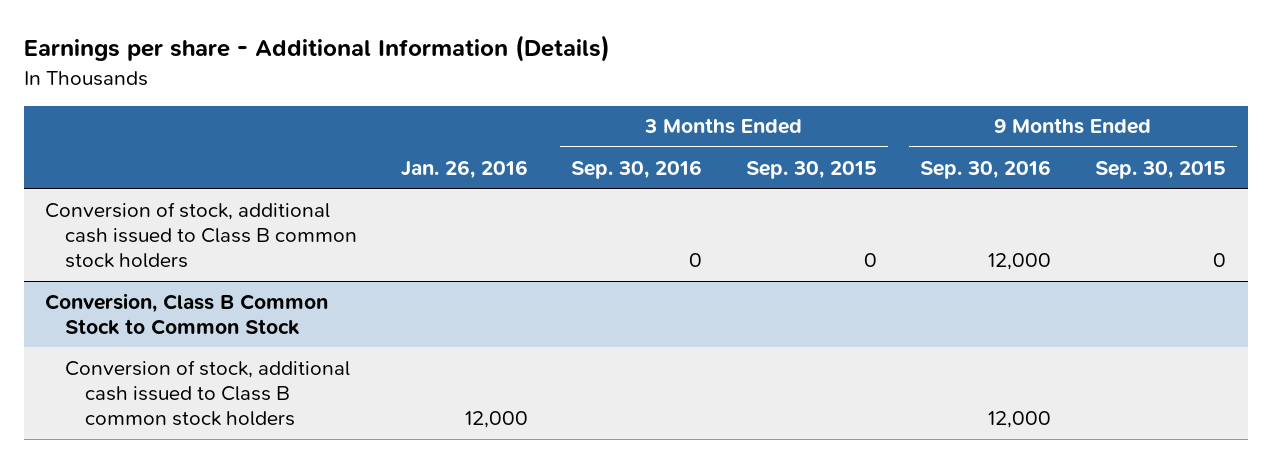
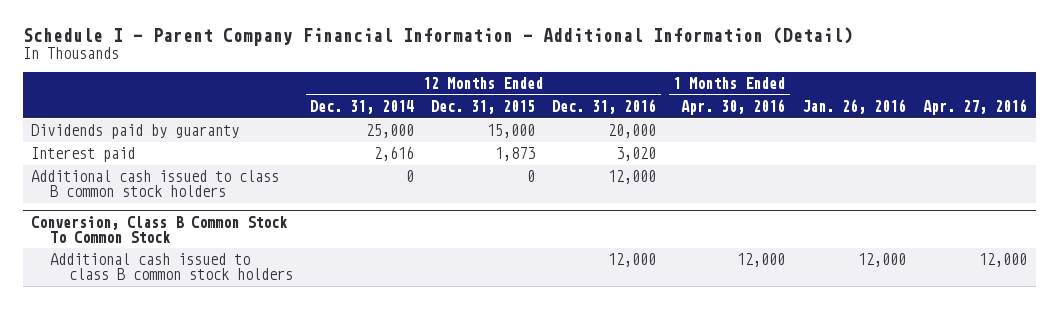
- Earnings per share - Additional Information (Details)
+ Schedule I - Parent Company Financial Information - Additional Information (Detail)
- | Jan. 26, 2016 | 3 Months Ended Sep. 30, 2016 | 3 Months Ended Sep. 30, 2015 | 9 Months Ended Sep. 30, 2016 | 9 Months Ended Sep. 30, 2015
+ | 12 Months Ended Dec. 31, 2014 | 12 Months Ended Dec. 31, 2015 | 12 Months Ended Dec. 31, 2016 | 1 Months Ended Apr. 30, 2016 | Jan. 26, 2016 | Apr. 27, 2016
- Conversion of stock, additional cash issued to Class B common stock holders | | 0 | 0 | 12,000 | 0
- Conversion, Class B Common Stock to Common Stock
- Conversion of stock, additional cash issued to Class B common stock holders | 12,000 | | | 12,000 |
+ Dividends paid by guaranty | 25,000 | 15,000 | 20,000 | | |
+ Interest paid | 2,616 | 1,873 | 3,020 | | |
+ Additional cash issued to class B common stock holders | 0 | 0 | 12,000 | | |
+ Conversion, Class B Common Stock To Common Stock
+ Additional cash issued to class B common stock holders | | | 12,000 | 12,000 | 12,000 | 12,000

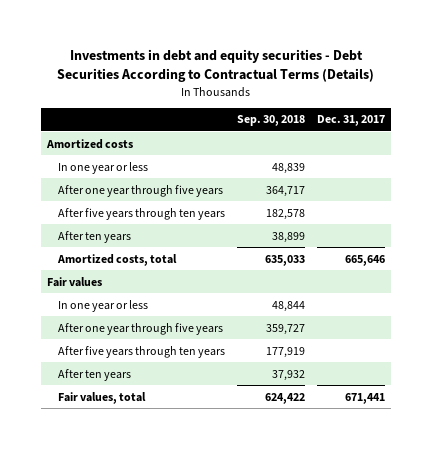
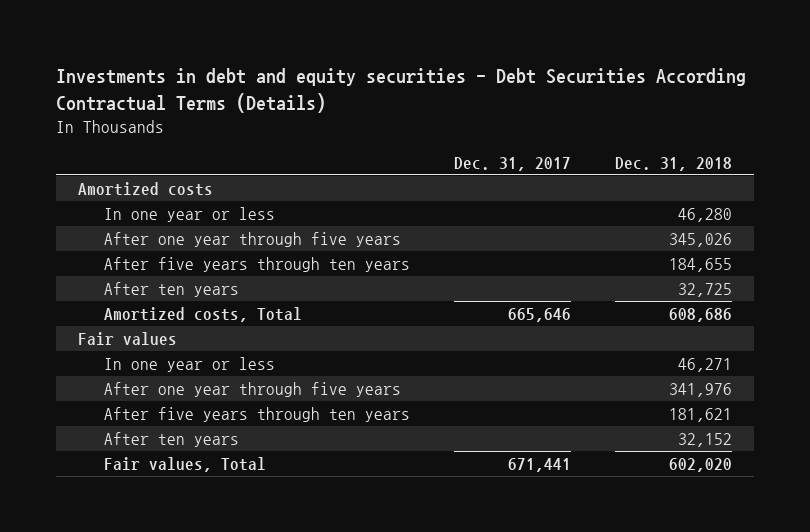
- Investments in debt and equity securities - Debt Securities According to Contractual Terms (Details)
+ Investments in debt and equity securities - Debt Securities According Contractual Terms (Details)
- | Sep. 30, 2018 | Dec. 31, 2017
+ | Dec. 31, 2017 | Dec. 31, 2018
- Amortized costs, total | 635,033 | 665,646
+ Amortized costs, Total | 665,646 | 608,686
- Fair values, total | 624,422 | 671,441
+ Fair values, Total | 671,441 | 602,020

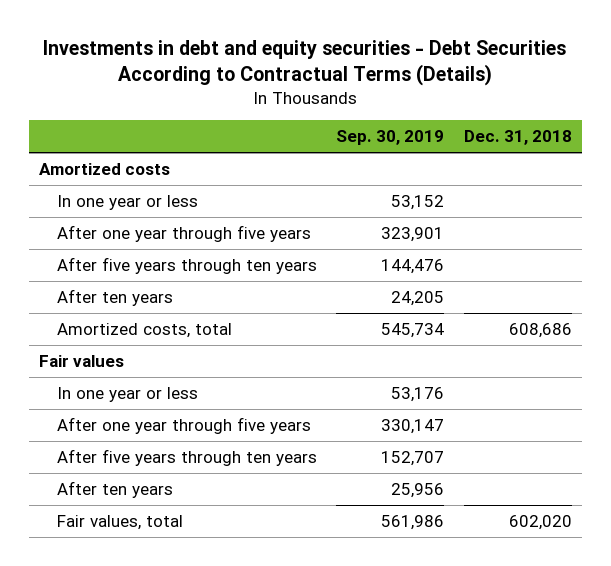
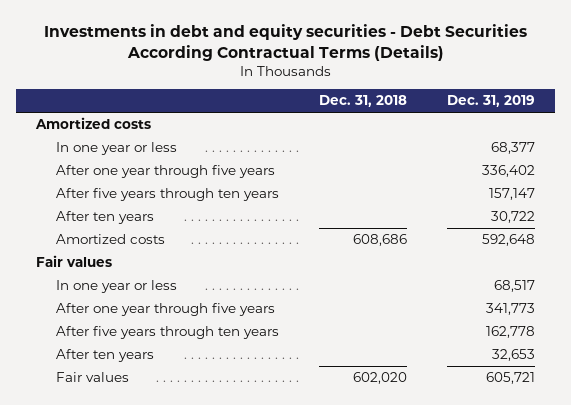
- Investments in debt and equity securities - Debt Securities According to Contractual Terms (Details)
+ Investments in debt and equity securities - Debt Securities According Contractual Terms (Details)
- | Sep. 30, 2019 | Dec. 31, 2018
+ | Dec. 31, 2018 | Dec. 31, 2019
- Amortized costs, total | 545,734 | 608,686
+ Amortized costs | 608,686 | 592,648
- Fair values, total | 561,986 | 602,020
+ Fair values | 602,020 | 605,721

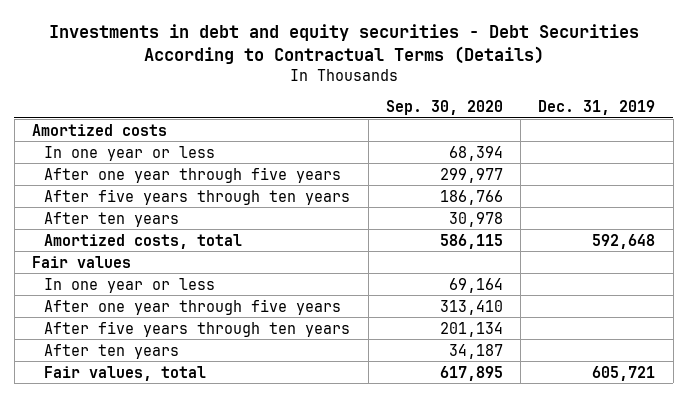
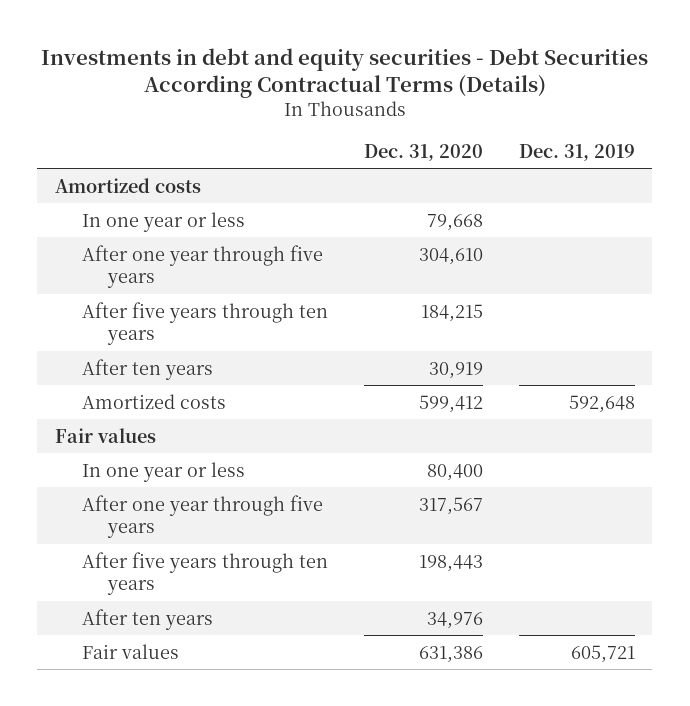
- Investments in debt and equity securities - Debt Securities According to Contractual Terms (Details)
+ Investments in debt and equity securities - Debt Securities According Contractual Terms (Details)
- | Sep. 30, 2020 | Dec. 31, 2019
+ | Dec. 31, 2020 | Dec. 31, 2019
- Amortized costs, total | 586,115 | 592,648
+ Amortized costs | 599,412 | 592,648
- Fair values, total | 617,895 | 605,721
+ Fair values | 631,386 | 605,721

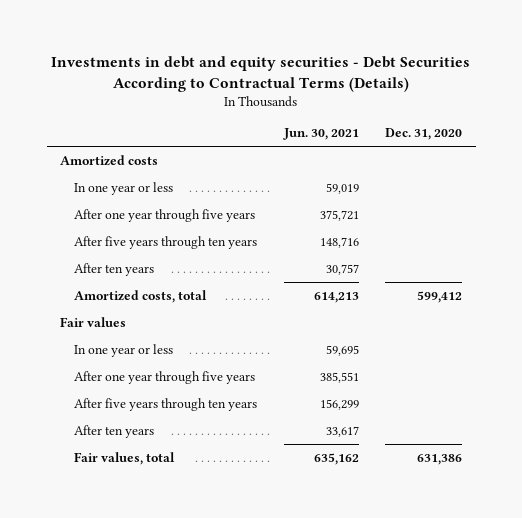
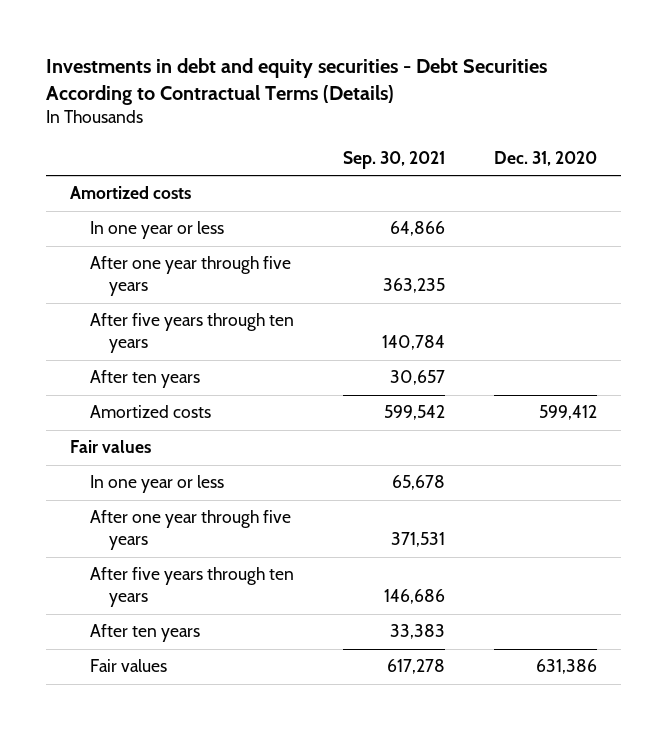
- | Jun. 30, 2021 | Dec. 31, 2020
+ | Sep. 30, 2021 | Dec. 31, 2020
- Amortized costs, total | 614,213 | 599,412
+ Amortized costs | 599,542 | 599,412
- Fair values, total | 635,162 | 631,386
+ Fair values | 617,278 | 631,386

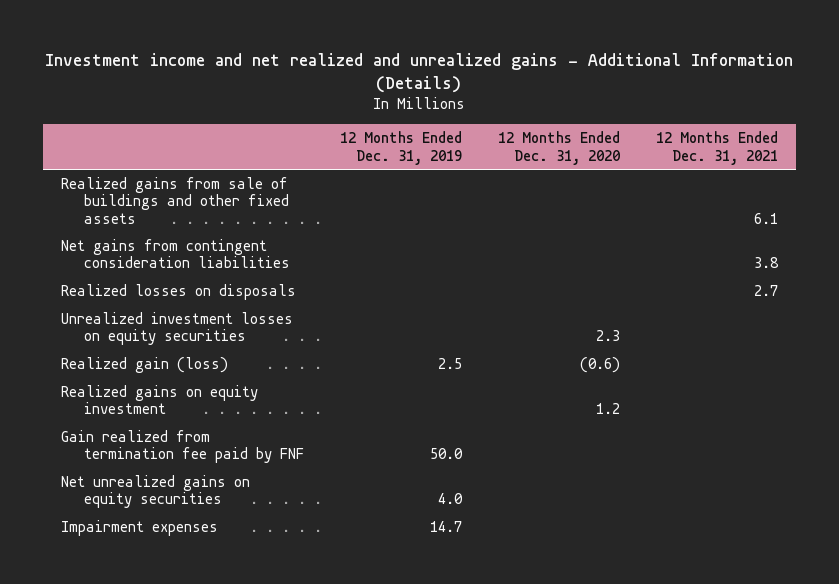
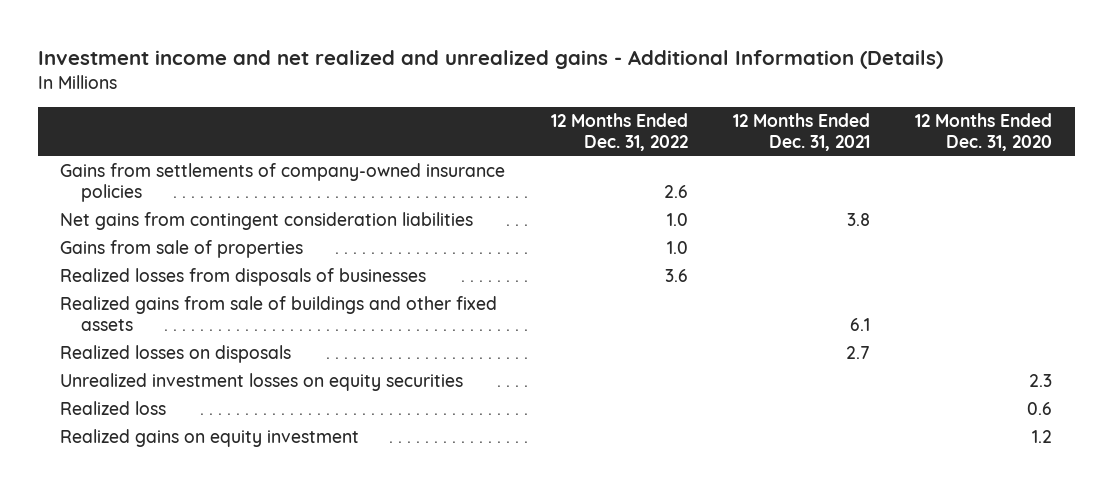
- | 12 Months Ended Dec. 31, 2019 | 12 Months Ended Dec. 31, 2020 | 12 Months Ended Dec. 31, 2021
+ | 12 Months Ended Dec. 31, 2022 | 12 Months Ended Dec. 31, 2021 | 12 Months Ended Dec. 31, 2020
+ Gains from settlements of company-owned insurance policies | 2.6 | |
+ Gains from sale of properties | 1.0 | |
+ Realized losses from disposals of businesses | 3.6 | |
moved down: Realized gains from sale of buildings and other fixed assets | | 6.1 |
- Realized gain (loss) | 2.5 | (0.6) |
+ Realized loss | | | 0.6
- Gain realized from termination fee paid by FNF | 50.0 | |
- Net unrealized gains on equity securities | 4.0 | |
- Impairment expenses | 14.7 | |

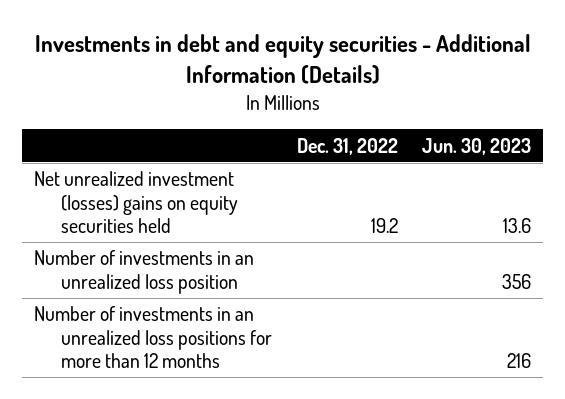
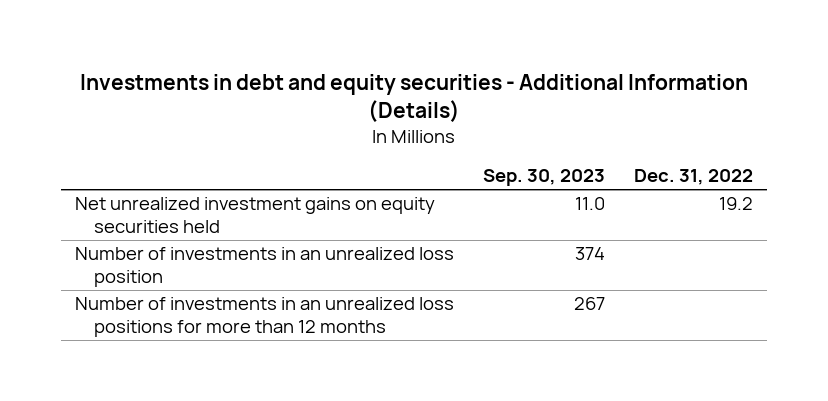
- | Dec. 31, 2022 | Jun. 30, 2023
+ | Sep. 30, 2023 | Dec. 31, 2022
- Net unrealized investment (losses) gains on equity securities held | 19.2 | 13.6
+ Net unrealized investment gains on equity securities held | 11.0 | 19.2

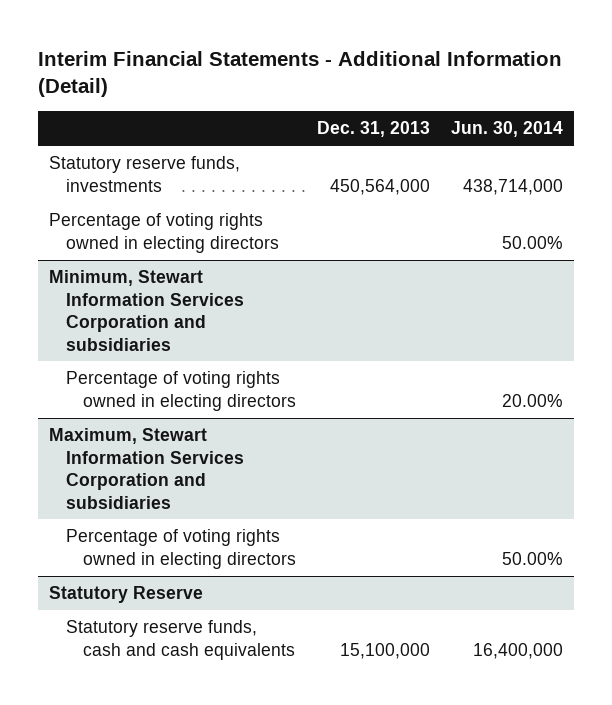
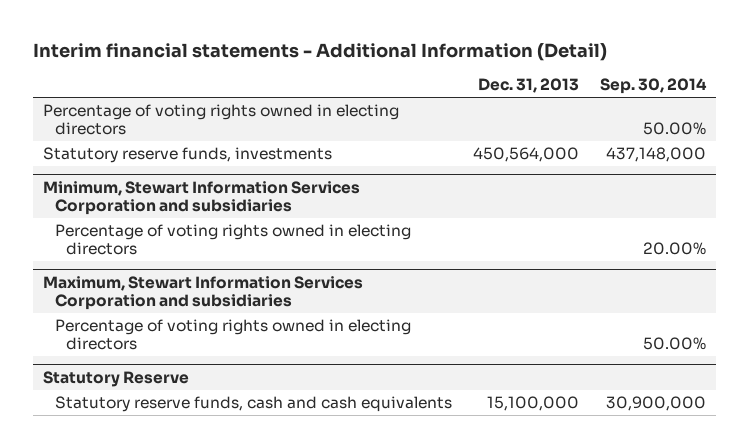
- Interim Financial Statements - Additional Information (Detail)
+ Interim financial statements - Additional Information (Detail)
- | Dec. 31, 2013 | Jun. 30, 2014
+ | Dec. 31, 2013 | Sep. 30, 2014
moved down: Statutory reserve funds, investments | 450,564,000 | 437,148,000

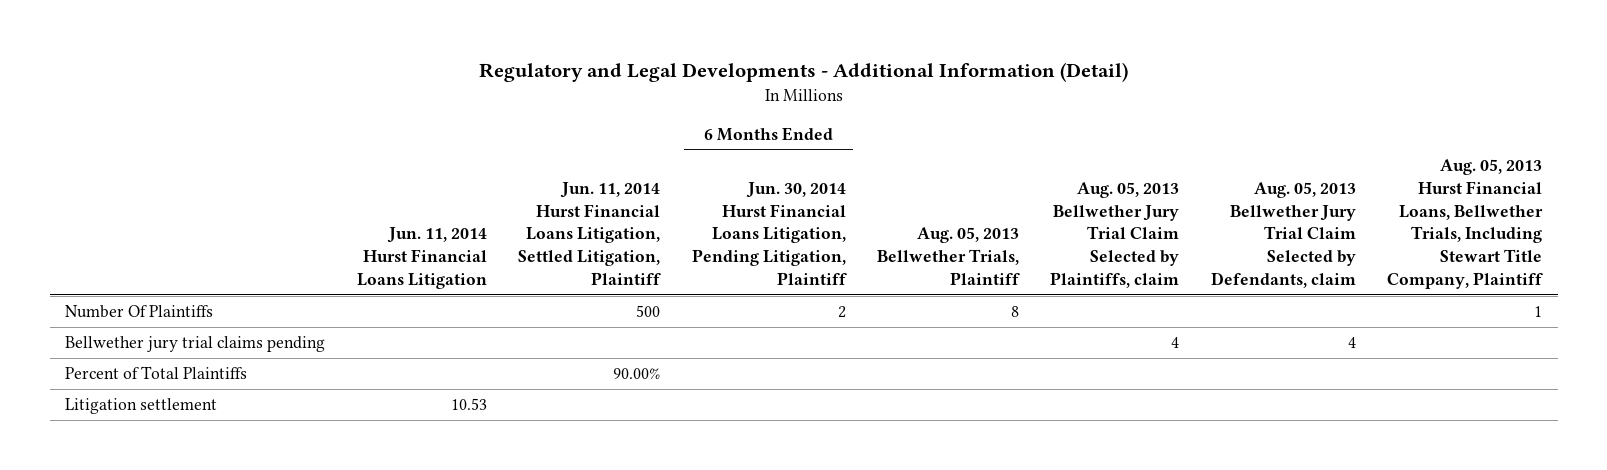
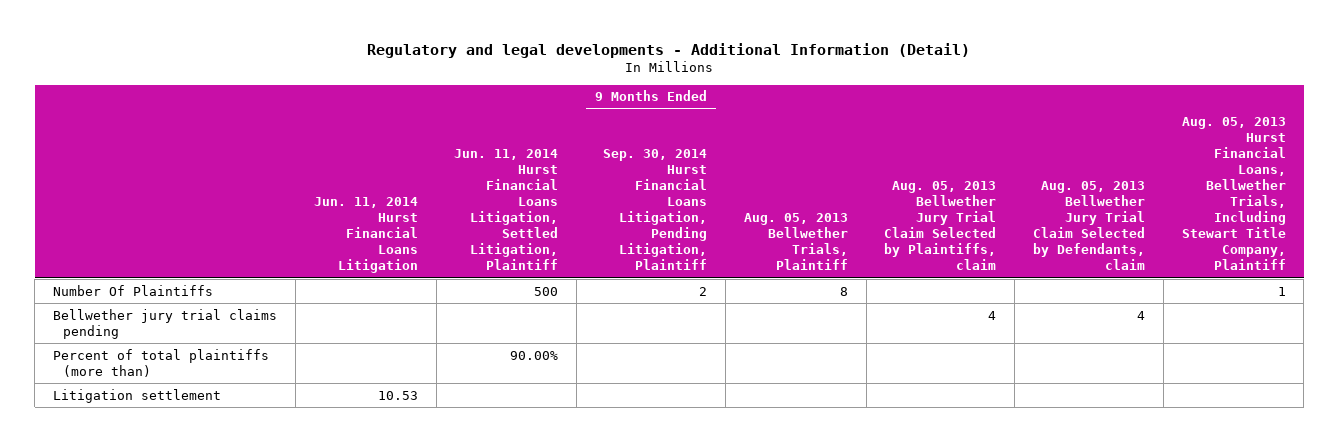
- Regulatory and Legal Developments - Additional Information (Detail)
+ Regulatory and legal developments - Additional Information (Detail)
- | Jun. 11, 2014 Hurst Financial Loans Litigation | Jun. 11, 2014 Hurst Financial Loans Litigation, Settled Litigation, Plaintiff | 6 Months Ended Jun. 30, 2014 Hurst Financial Loans Litigation, Pending Litigation, Plaintiff | Aug. 05, 2013 Bellwether Trials, Plaintiff | Aug. 05, 2013 Bellwether Jury Trial Claim Selected by Plaintiffs, claim | Aug. 05, 2013 Bellwether Jury Trial Claim Selected by Defendants, claim | Aug. 05, 2013 Hurst Financial Loans, Bellwether Trials, Including Stewart Title Company, Plaintiff
+ | Jun. 11, 2014 Hurst Financial Loans Litigation | Jun. 11, 2014 Hurst Financial Loans Litigation, Settled Litigation, Plaintiff | 9 Months Ended Sep. 30, 2014 Hurst Financial Loans Litigation, Pending Litigation, Plaintiff | Aug. 05, 2013 Bellwether Trials, Plaintiff | Aug. 05, 2013 Bellwether Jury Trial Claim Selected by Plaintiffs, claim | Aug. 05, 2013 Bellwether Jury Trial Claim Selected by Defendants, claim | Aug. 05, 2013 Hurst Financial Loans, Bellwether Trials, Including Stewart Title Company, Plaintiff
- Percent of Total Plaintiffs | | 90.00% | | | | |
+ Percent of total plaintiffs (more than) | | 90.00% | | | | |

